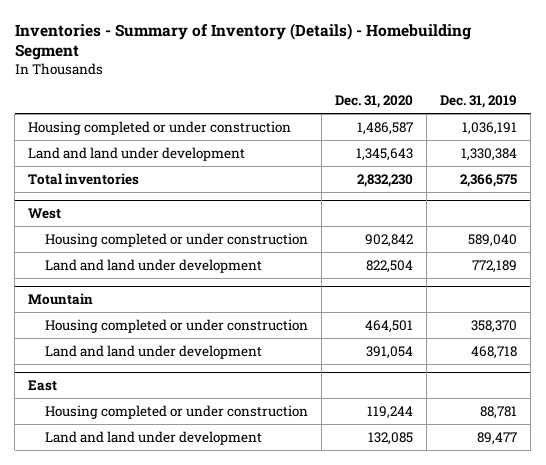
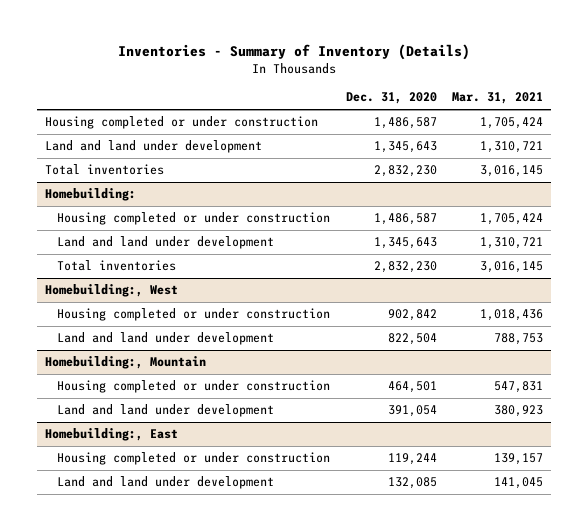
- Inventories - Summary of Inventory (Details) - Homebuilding Segment
+ Inventories - Summary of Inventory (Details)
- | Dec. 31, 2020 | Dec. 31, 2019
+ | Dec. 31, 2020 | Mar. 31, 2021
- West
+ Homebuilding:
+ Housing completed or under construction | 1,486,587 | 1,705,424
+ Land and land under development | 1,345,643 | 1,310,721
+ Total inventories | 2,832,230 | 3,016,145
+ Homebuilding:, West
- Mountain
+ Homebuilding:, Mountain
- East
+ Homebuilding:, East

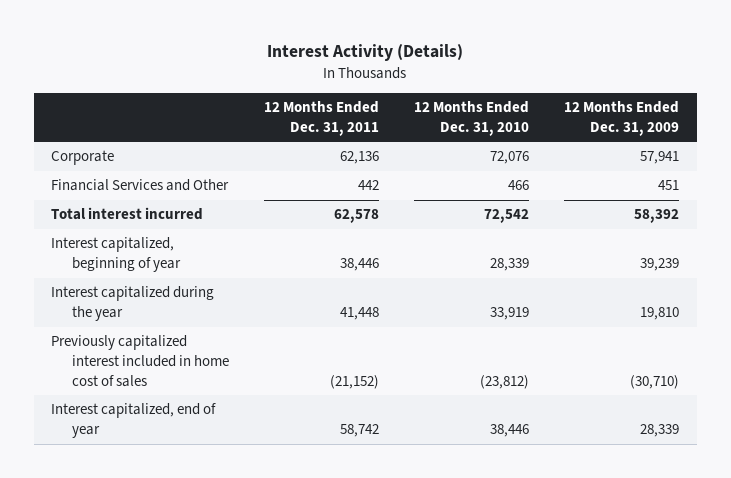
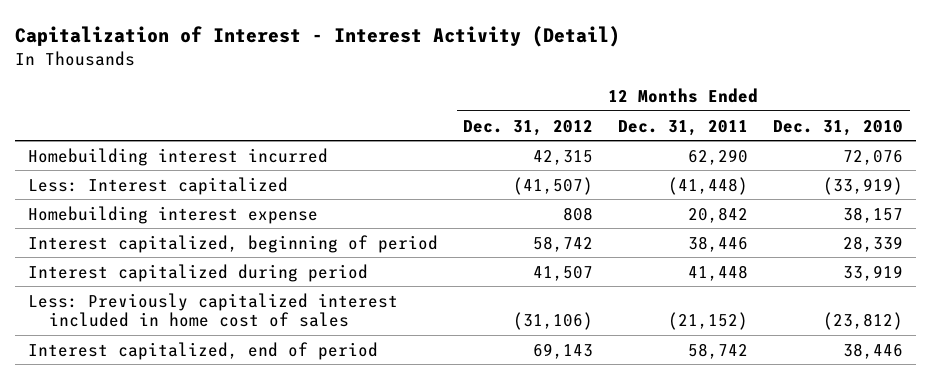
- Interest Activity (Details)
+ Capitalization of Interest - Interest Activity (Detail)
- | 12 Months Ended Dec. 31, 2011 | 12 Months Ended Dec. 31, 2010 | 12 Months Ended Dec. 31, 2009
+ | 12 Months Ended Dec. 31, 2012 | 12 Months Ended Dec. 31, 2011 | 12 Months Ended Dec. 31, 2010
- Corporate | 62,136 | 72,076 | 57,941
- Financial Services and Other | 442 | 466 | 451
- Total interest incurred | 62,578 | 72,542 | 58,392
- Interest capitalized, beginning of year | 38,446 | 28,339 | 39,239
- Interest capitalized during the year | 41,448 | 33,919 | 19,810
- Previously capitalized interest included in home cost of sales | (21,152) | (23,812) | (30,710)
- Interest capitalized, end of year | 58,742 | 38,446 | 28,339
+ Homebuilding interest incurred | 42,315 | 62,290 | 72,076
+ Less: Interest capitalized | (41,507) | (41,448) | (33,919)
+ Homebuilding interest expense | 808 | 20,842 | 38,157
+ Interest capitalized, beginning of period | 58,742 | 38,446 | 28,339
+ Interest capitalized during period | 41,507 | 41,448 | 33,919
+ Less: Previously capitalized interest included in home cost of sales | (31,106) | (21,152) | (23,812)
+ Interest capitalized, end of period | 69,143 | 58,742 | 38,446

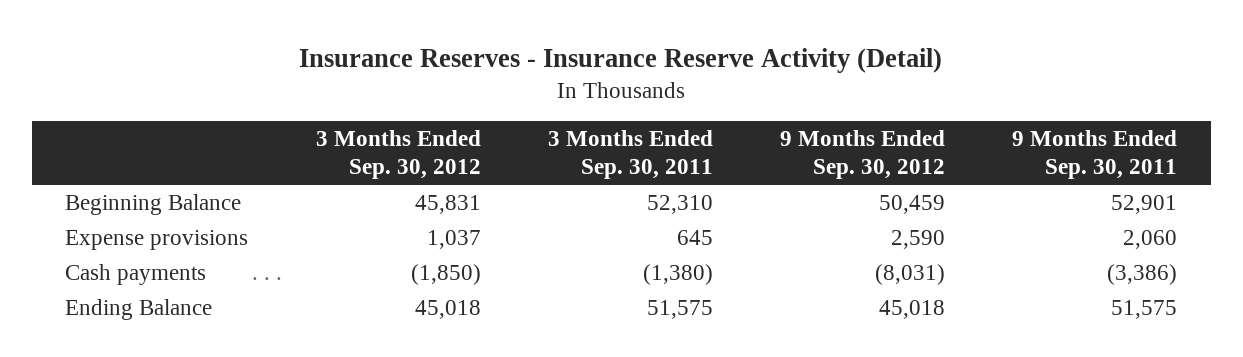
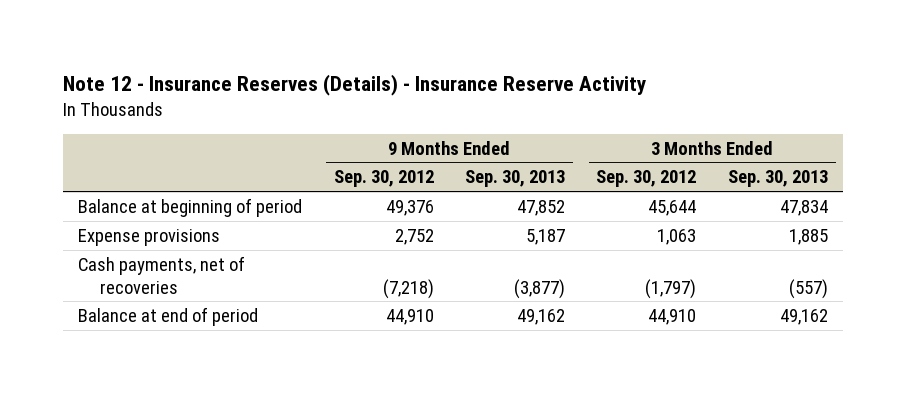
- Insurance Reserves - Insurance Reserve Activity (Detail)
+ Note 12 - Insurance Reserves (Details) - Insurance Reserve Activity
- | 3 Months Ended Sep. 30, 2012 | 3 Months Ended Sep. 30, 2011 | 9 Months Ended Sep. 30, 2012 | 9 Months Ended Sep. 30, 2011
+ | 9 Months Ended Sep. 30, 2012 | 9 Months Ended Sep. 30, 2013 | 3 Months Ended Sep. 30, 2012 | 3 Months Ended Sep. 30, 2013
- Beginning Balance | 45,831 | 52,310 | 50,459 | 52,901
- Expense provisions | 1,037 | 645 | 2,590 | 2,060
- Cash payments | (1,850) | (1,380) | (8,031) | (3,386)
- Ending Balance | 45,018 | 51,575 | 45,018 | 51,575
+ Balance at beginning of period | 49,376 | 47,852 | 45,644 | 47,834
+ Expense provisions | 2,752 | 5,187 | 1,063 | 1,885
+ Cash payments, net of recoveries | (7,218) | (3,877) | (1,797) | (557)
+ Balance at end of period | 44,910 | 49,162 | 44,910 | 49,162

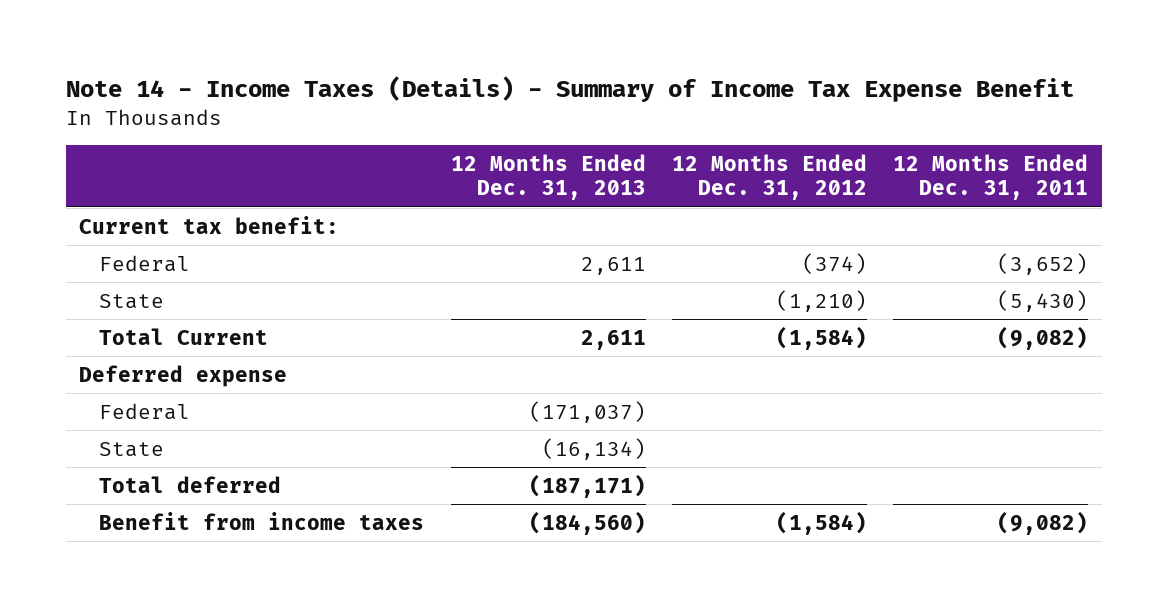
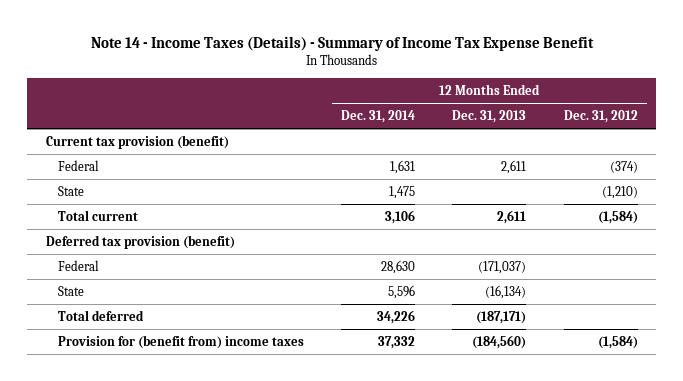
- | 12 Months Ended Dec. 31, 2013 | 12 Months Ended Dec. 31, 2012 | 12 Months Ended Dec. 31, 2011
+ | 12 Months Ended Dec. 31, 2014 | 12 Months Ended Dec. 31, 2013 | 12 Months Ended Dec. 31, 2012
- Current tax benefit:
+ Current tax provision (benefit)
- Total Current | 2,611 | (1,584) | (9,082)
- Deferred expense
+ Total current | 3,106 | 2,611 | (1,584)
+ Deferred tax provision (benefit)
- Benefit from income taxes | (184,560) | (1,584) | (9,082)
+ Provision for (benefit from) income taxes | 37,332 | (184,560) | (1,584)

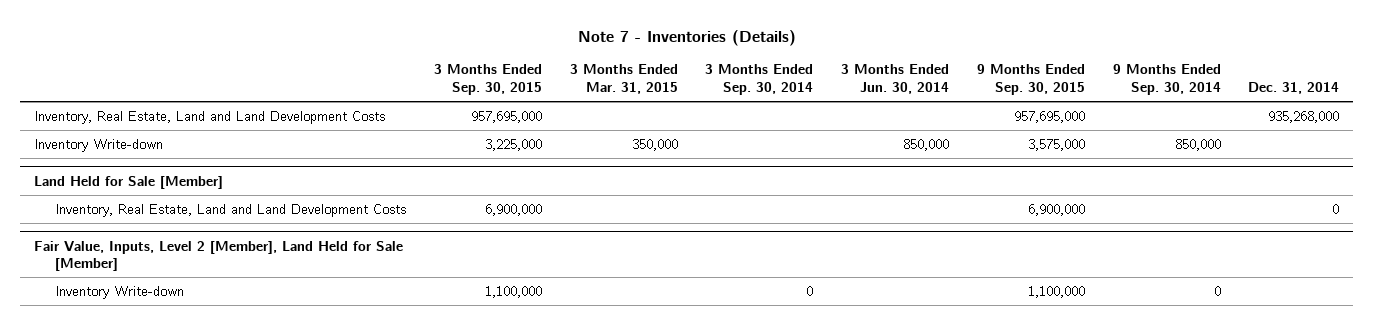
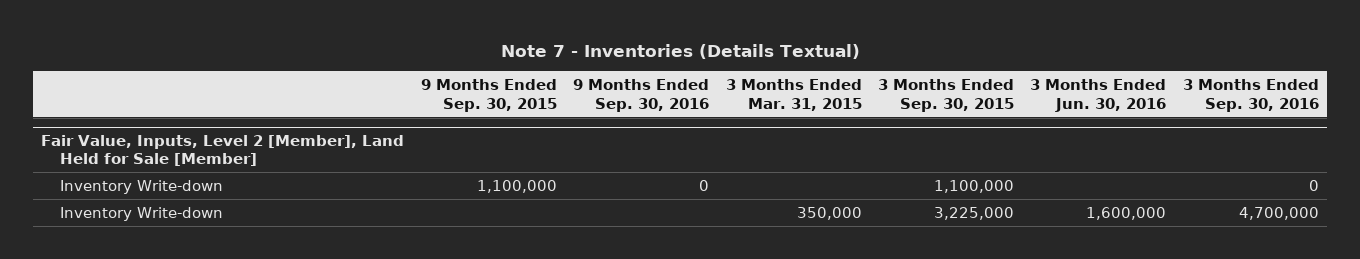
- Note 7 - Inventories (Details)
+ Note 7 - Inventories (Details Textual)
- | 3 Months Ended Sep. 30, 2015 | 3 Months Ended Mar. 31, 2015 | 3 Months Ended Sep. 30, 2014 | 3 Months Ended Jun. 30, 2014 | 9 Months Ended Sep. 30, 2015 | 9 Months Ended Sep. 30, 2014 | Dec. 31, 2014
+ | 9 Months Ended Sep. 30, 2015 | 9 Months Ended Sep. 30, 2016 | 3 Months Ended Mar. 31, 2015 | 3 Months Ended Sep. 30, 2015 | 3 Months Ended Jun. 30, 2016 | 3 Months Ended Sep. 30, 2016
- Inventory, Real Estate, Land and Land Development Costs | 957,695,000 | | | | 957,695,000 | | 935,268,000
- Inventory Write-down | 3,225,000 | 350,000 | | 850,000 | 3,575,000 | 850,000 |
- Land Held for Sale [Member]
- Inventory, Real Estate, Land and Land Development Costs | 6,900,000 | | | | 6,900,000 | | 0
@ Fair Value, Inputs, Level 2 [Member], Land Held for Sale [Member]
+ Inventory Write-down | | | 350,000 | 3,225,000 | 1,600,000 | 4,700,000

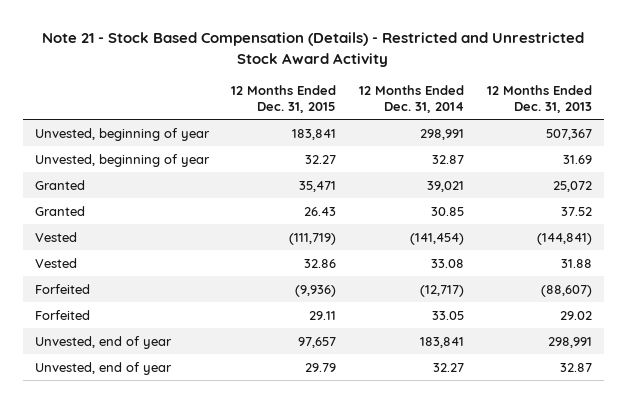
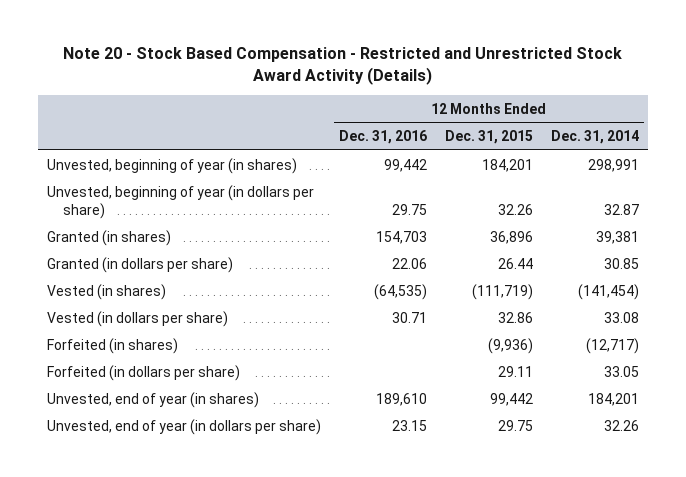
- Note 21 - Stock Based Compensation (Details) - Restricted and Unrestricted Stock Award Activity
+ Note 20 - Stock Based Compensation - Restricted and Unrestricted Stock Award Activity (Details)
- | 12 Months Ended Dec. 31, 2015 | 12 Months Ended Dec. 31, 2014 | 12 Months Ended Dec. 31, 2013
+ | 12 Months Ended Dec. 31, 2016 | 12 Months Ended Dec. 31, 2015 | 12 Months Ended Dec. 31, 2014
- Unvested, beginning of year | 183,841 | 298,991 | 507,367
- Unvested, beginning of year | 32.27 | 32.87 | 31.69
- Granted | 35,471 | 39,021 | 25,072
- Granted | 26.43 | 30.85 | 37.52
- Vested | (111,719) | (141,454) | (144,841)
- Vested | 32.86 | 33.08 | 31.88
- Forfeited | (9,936) | (12,717) | (88,607)
- Forfeited | 29.11 | 33.05 | 29.02
- Unvested, end of year | 97,657 | 183,841 | 298,991
- Unvested, end of year | 29.79 | 32.27 | 32.87
+ Unvested, beginning of year (in shares) | 99,442 | 184,201 | 298,991
+ Unvested, beginning of year (in dollars per share) | 29.75 | 32.26 | 32.87
+ Granted (in shares) | 154,703 | 36,896 | 39,381
+ Granted (in dollars per share) | 22.06 | 26.44 | 30.85
+ Vested (in shares) | (64,535) | (111,719) | (141,454)
+ Vested (in dollars per share) | 30.71 | 32.86 | 33.08
+ Forfeited (in shares) | | (9,936) | (12,717)
+ Forfeited (in dollars per share) | | 29.11 | 33.05
+ Unvested, end of year (in shares) | 189,610 | 99,442 | 184,201
+ Unvested, end of year (in dollars per share) | 23.15 | 29.75 | 32.26

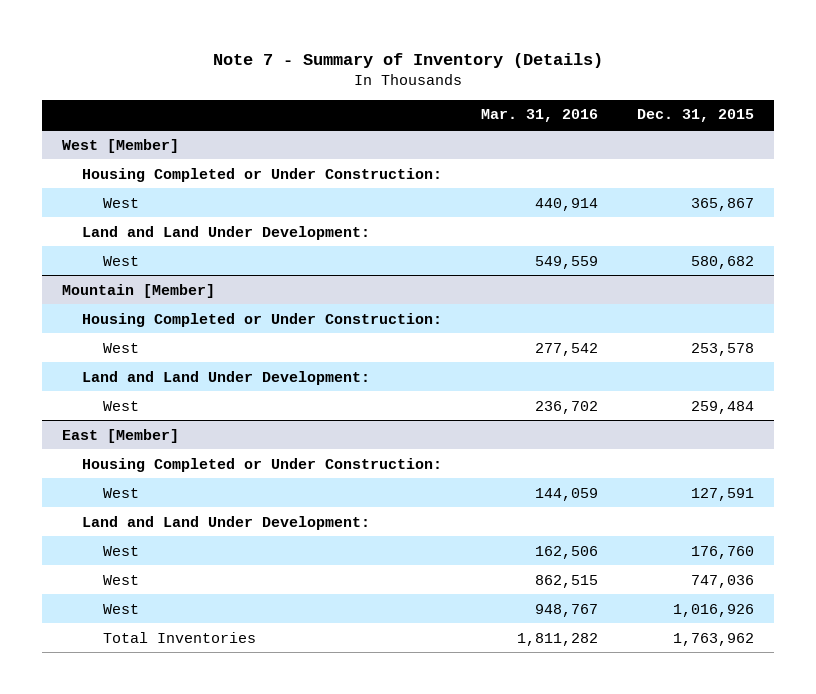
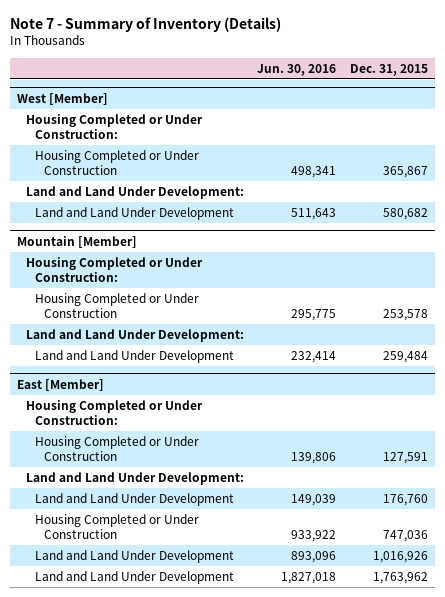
- | Mar. 31, 2016 | Dec. 31, 2015
+ | Jun. 30, 2016 | Dec. 31, 2015
@ West [Member]
- West | 440,914 | 365,867
+ Housing Completed or Under Construction | 498,341 | 365,867
- West | 549,559 | 580,682
+ Land and Land Under Development | 511,643 | 580,682
@ Mountain [Member]
- West | 277,542 | 253,578
+ Housing Completed or Under Construction | 295,775 | 253,578
- West | 236,702 | 259,484
+ Land and Land Under Development | 232,414 | 259,484
@ East [Member]
- West | 144,059 | 127,591
+ Housing Completed or Under Construction | 139,806 | 127,591
- West | 162,506 | 176,760
- West | 862,515 | 747,036
- West | 948,767 | 1,016,926
- Total Inventories | 1,811,282 | 1,763,962
+ Land and Land Under Development | 149,039 | 176,760
+ Housing Completed or Under Construction | 933,922 | 747,036
+ Land and Land Under Development | 893,096 | 1,016,926
+ Land and Land Under Development | 1,827,018 | 1,763,962

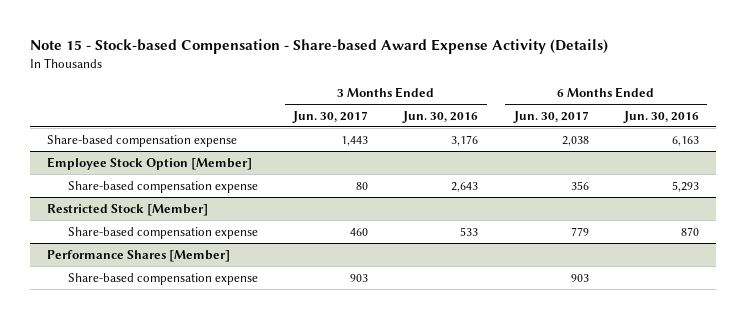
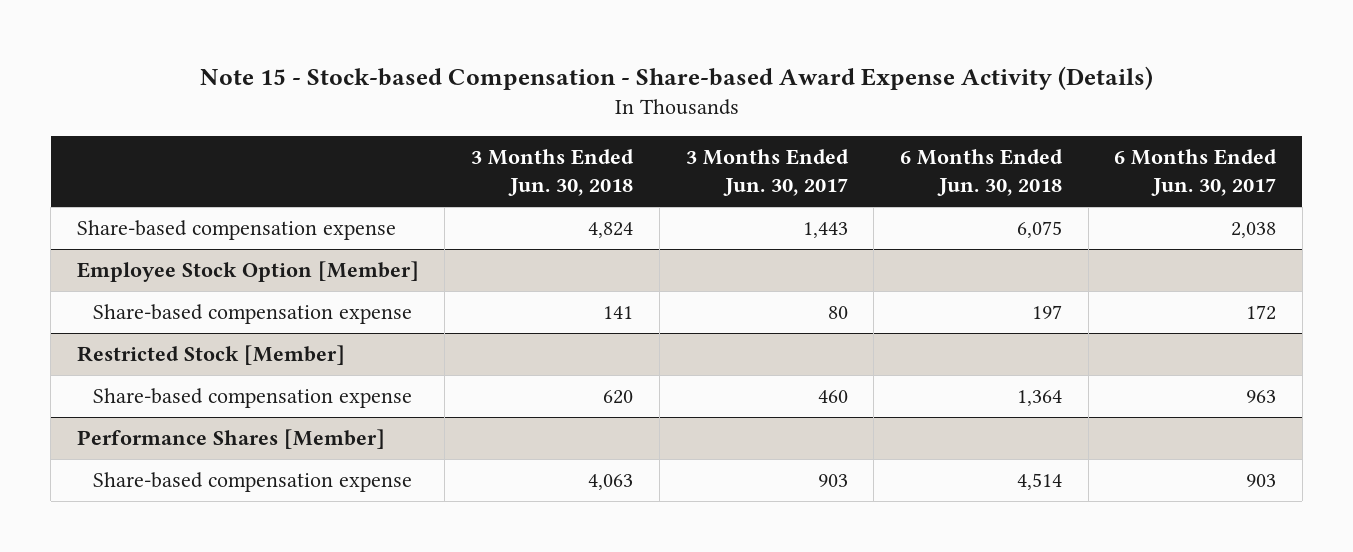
- | 3 Months Ended Jun. 30, 2017 | 3 Months Ended Jun. 30, 2016 | 6 Months Ended Jun. 30, 2017 | 6 Months Ended Jun. 30, 2016
+ | 3 Months Ended Jun. 30, 2018 | 3 Months Ended Jun. 30, 2017 | 6 Months Ended Jun. 30, 2018 | 6 Months Ended Jun. 30, 2017
@ Employee Stock Option [Member]
- Share-based compensation expense | 80 | 2,643 | 356 | 5,293
+ Share-based compensation expense | 141 | 80 | 197 | 172
@ Restricted Stock [Member]
- Share-based compensation expense | 460 | 533 | 779 | 870
+ Share-based compensation expense | 620 | 460 | 1,364 | 963

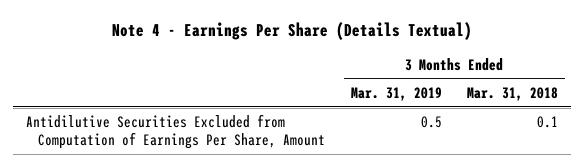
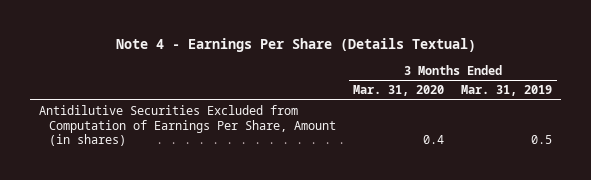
- | 3 Months Ended Mar. 31, 2019 | 3 Months Ended Mar. 31, 2018
+ | 3 Months Ended Mar. 31, 2020 | 3 Months Ended Mar. 31, 2019
- Antidilutive Securities Excluded from Computation of Earnings Per Share, Amount | 0.5 | 0.1
+ Antidilutive Securities Excluded from Computation of Earnings Per Share, Amount (in shares) | 0.4 | 0.5

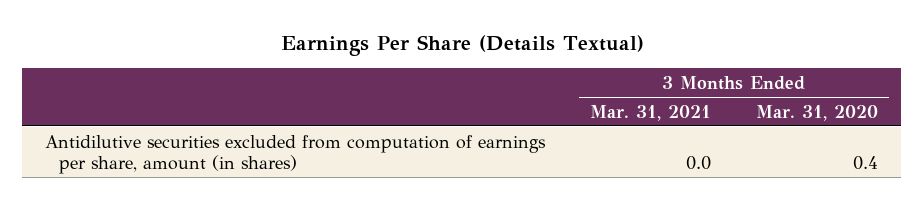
- Note 4 - Earnings Per Share (Details Textual)
+ Earnings Per Share (Details Textual)
- | 3 Months Ended Mar. 31, 2020 | 3 Months Ended Mar. 31, 2019
+ | 3 Months Ended Mar. 31, 2021 | 3 Months Ended Mar. 31, 2020
- Antidilutive Securities Excluded from Computation of Earnings Per Share, Amount (in shares) | 0.4 | 0.5
+ Antidilutive securities excluded from computation of earnings per share, amount (in shares) | 0.0 | 0.4

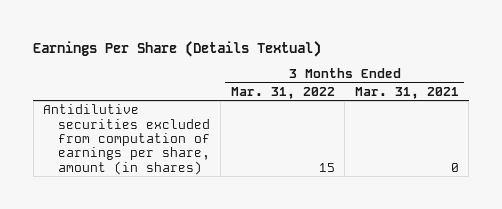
- | 3 Months Ended Mar. 31, 2021 | 3 Months Ended Mar. 31, 2020
+ | 3 Months Ended Mar. 31, 2022 | 3 Months Ended Mar. 31, 2021
- Antidilutive securities excluded from computation of earnings per share, amount (in shares) | 0.0 | 0.4
+ Antidilutive securities excluded from computation of earnings per share, amount (in shares) | 15 | 0

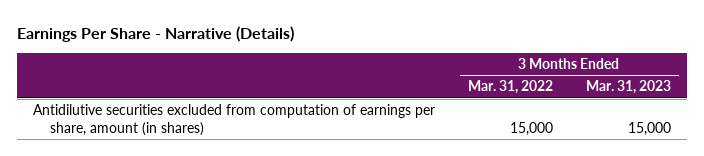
- Earnings Per Share (Details Textual)
+ Earnings Per Share - Narrative (Details)
- | 3 Months Ended Mar. 31, 2022 | 3 Months Ended Mar. 31, 2021
+ | 3 Months Ended Mar. 31, 2022 | 3 Months Ended Mar. 31, 2023
- Antidilutive securities excluded from computation of earnings per share, amount (in shares) | 15 | 0
+ Antidilutive securities excluded from computation of earnings per share, amount (in shares) | 15,000 | 15,000

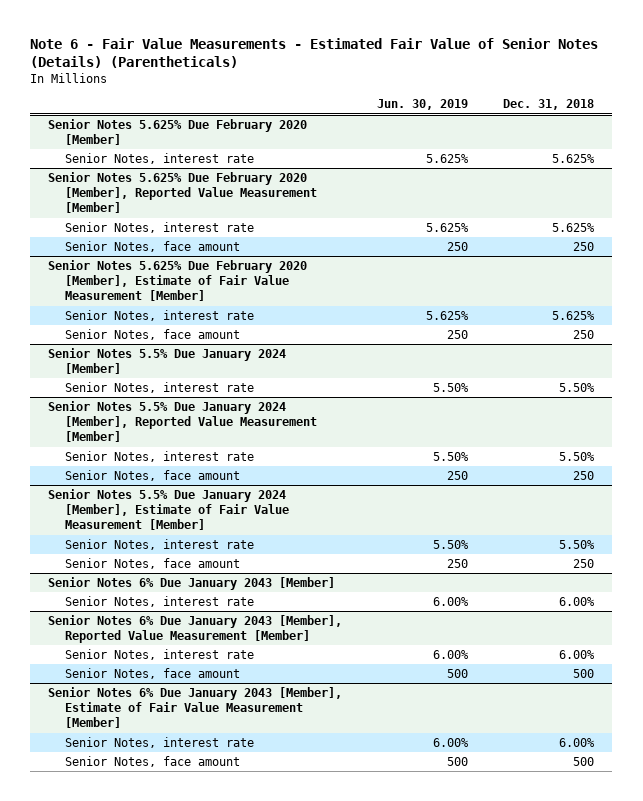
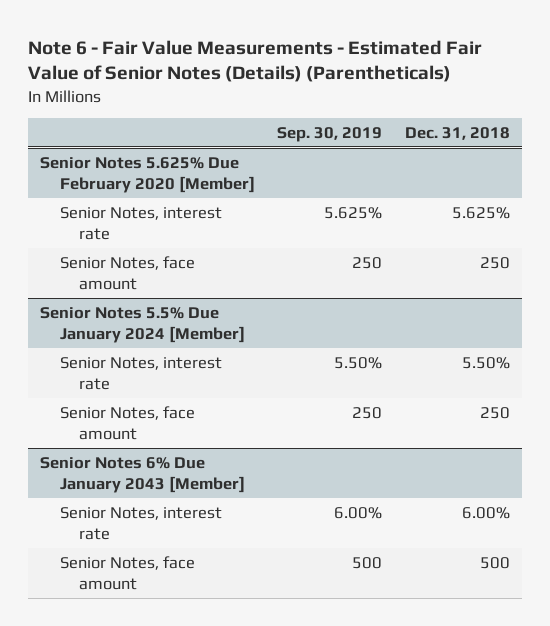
- | Jun. 30, 2019 | Dec. 31, 2018
+ | Sep. 30, 2019 | Dec. 31, 2018
- Senior Notes 5.625% Due February 2020 [Member], Reported Value Measurement [Member]
- Senior Notes, interest rate | 5.625% | 5.625%
- Senior Notes 5.625% Due February 2020 [Member], Estimate of Fair Value Measurement [Member]
- Senior Notes, interest rate | 5.625% | 5.625%
- Senior Notes, face amount | 250 | 250
- Senior Notes 5.5% Due January 2024 [Member], Reported Value Measurement [Member]
- Senior Notes, interest rate | 5.50% | 5.50%
- Senior Notes 5.5% Due January 2024 [Member], Estimate of Fair Value Measurement [Member]
- Senior Notes, interest rate | 5.50% | 5.50%
- Senior Notes, face amount | 250 | 250
- Senior Notes 6% Due January 2043 [Member], Reported Value Measurement [Member]
- Senior Notes, interest rate | 6.00% | 6.00%
- Senior Notes 6% Due January 2043 [Member], Estimate of Fair Value Measurement [Member]
- Senior Notes, interest rate | 6.00% | 6.00%
- Senior Notes, face amount | 500 | 500

